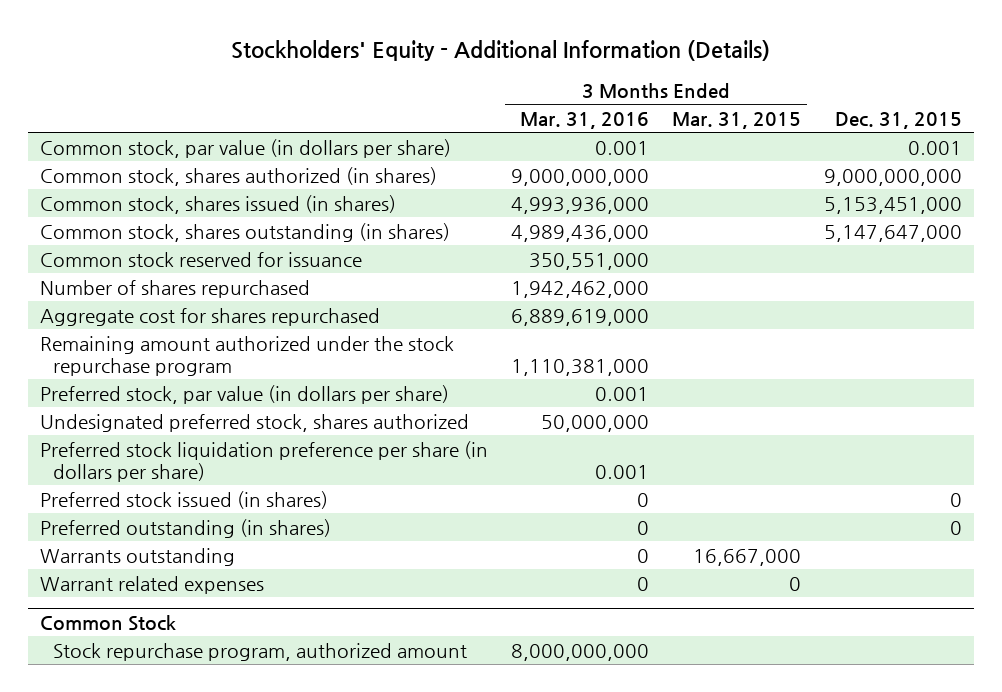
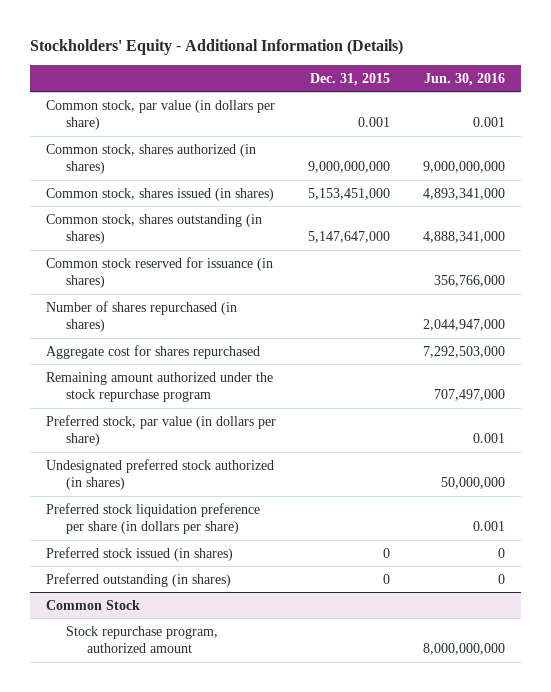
- | 3 Months Ended Mar. 31, 2016 | 3 Months Ended Mar. 31, 2015 | Dec. 31, 2015
+ | Dec. 31, 2015 | Jun. 30, 2016
- Common stock reserved for issuance | 350,551,000 | |
- Number of shares repurchased | 1,942,462,000 | |
+ Common stock reserved for issuance (in shares) | | 356,766,000
+ Number of shares repurchased (in shares) | | 2,044,947,000
- Undesignated preferred stock, shares authorized | 50,000,000 | |
+ Undesignated preferred stock authorized (in shares) | | 50,000,000
- Warrants outstanding | 0 | 16,667,000 |
- Warrant related expenses | 0 | 0 |

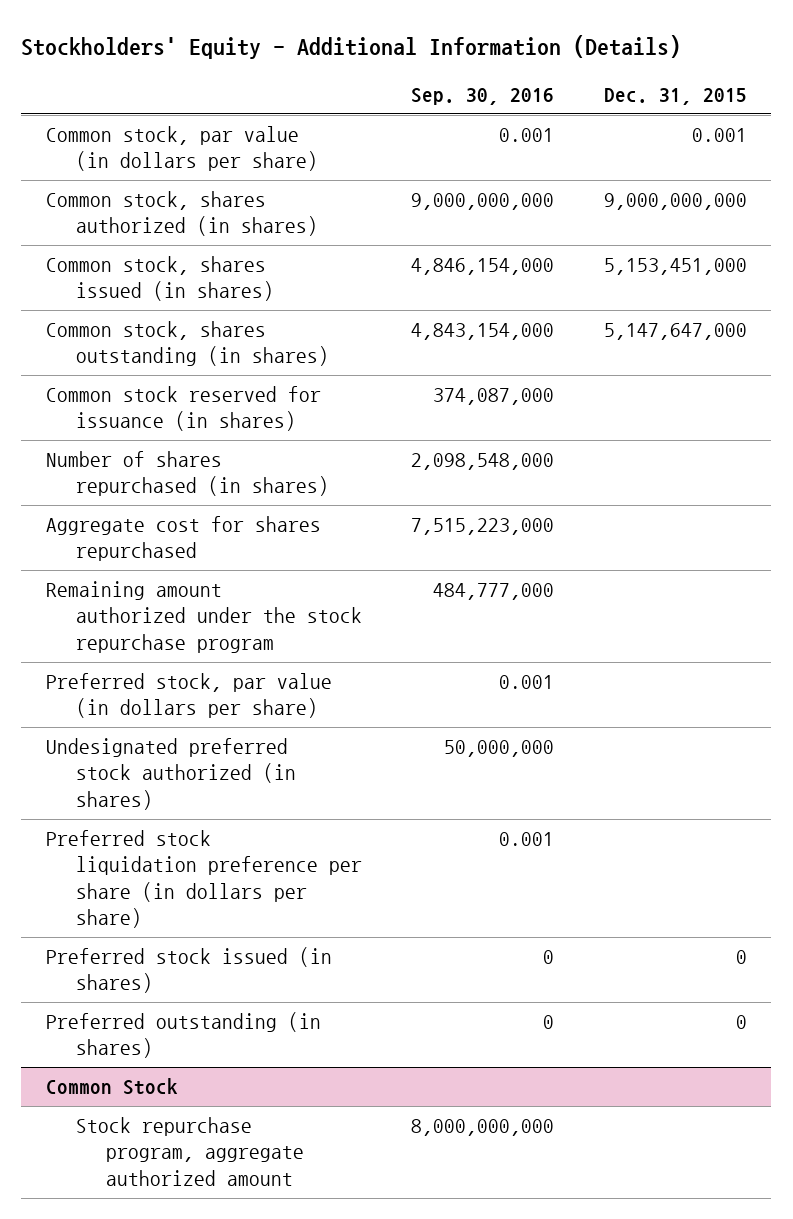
- | Dec. 31, 2015 | Jun. 30, 2016
+ | Sep. 30, 2016 | Dec. 31, 2015
@ Common Stock
- Stock repurchase program, authorized amount | | 8,000,000,000
+ Stock repurchase program, aggregate authorized amount | 8,000,000,000 |

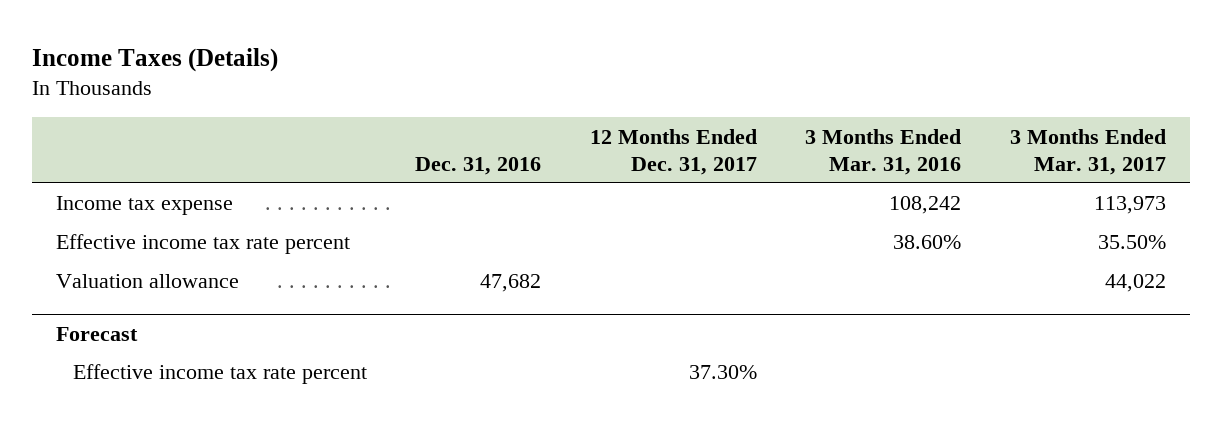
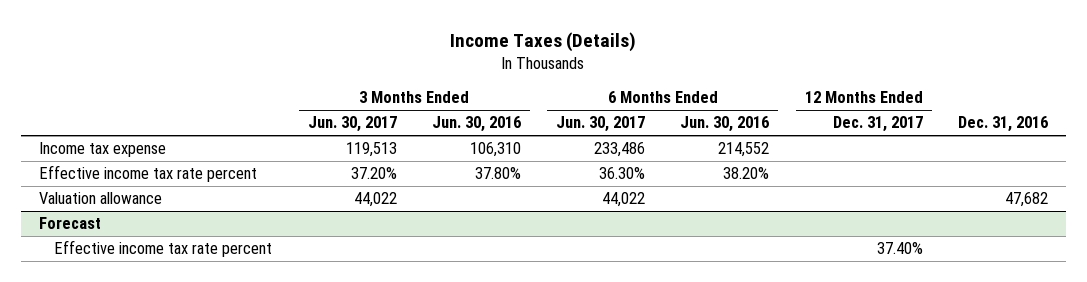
- | Dec. 31, 2016 | 12 Months Ended Dec. 31, 2017 | 3 Months Ended Mar. 31, 2016 | 3 Months Ended Mar. 31, 2017
+ | 3 Months Ended Jun. 30, 2017 | 3 Months Ended Jun. 30, 2016 | 6 Months Ended Jun. 30, 2017 | 6 Months Ended Jun. 30, 2016 | 12 Months Ended Dec. 31, 2017 | Dec. 31, 2016
@ Forecast
- Effective income tax rate percent | | 37.30% | |
+ Effective income tax rate percent | | | | | 37.40% |

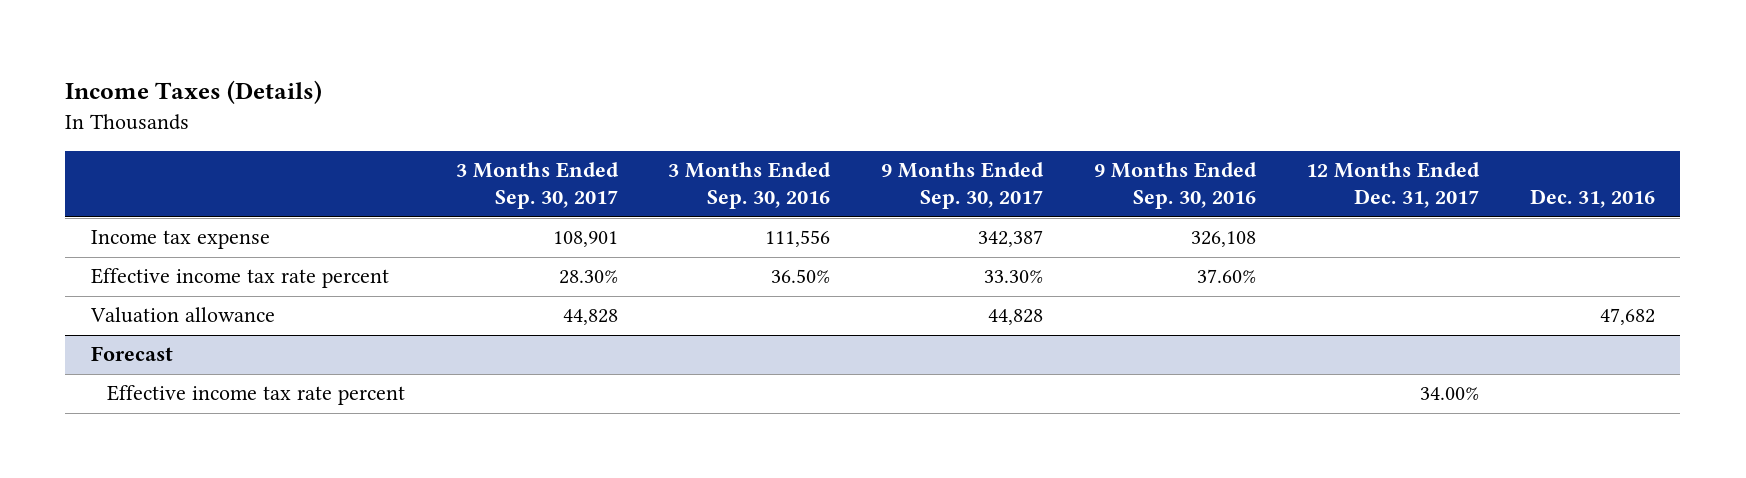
- | 3 Months Ended Jun. 30, 2017 | 3 Months Ended Jun. 30, 2016 | 6 Months Ended Jun. 30, 2017 | 6 Months Ended Jun. 30, 2016 | 12 Months Ended Dec. 31, 2017 | Dec. 31, 2016
+ | 3 Months Ended Sep. 30, 2017 | 3 Months Ended Sep. 30, 2016 | 9 Months Ended Sep. 30, 2017 | 9 Months Ended Sep. 30, 2016 | 12 Months Ended Dec. 31, 2017 | Dec. 31, 2016
@ Forecast
- Effective income tax rate percent | | | | | 37.40% |
+ Effective income tax rate percent | | | | | 34.00% |

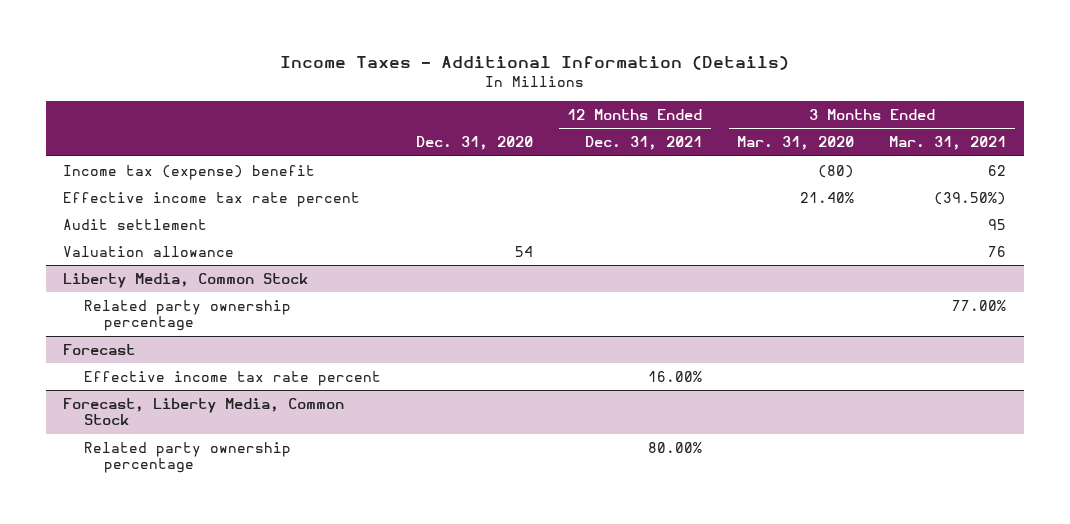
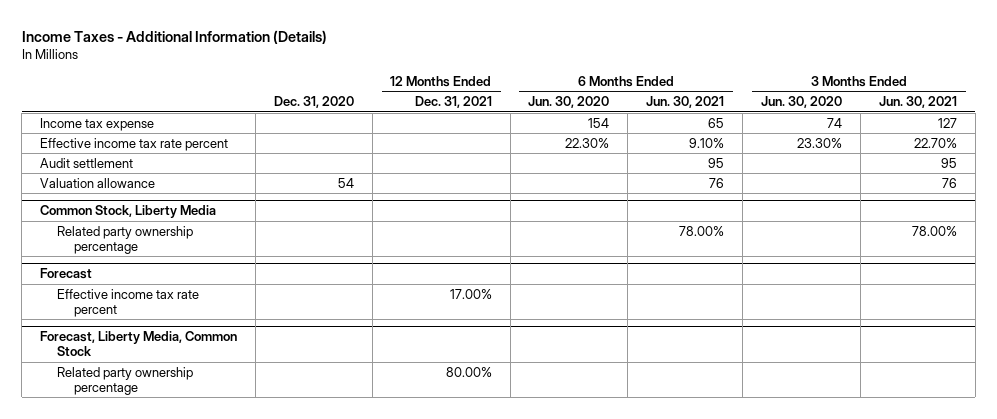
- | Dec. 31, 2020 | 12 Months Ended Dec. 31, 2021 | 3 Months Ended Mar. 31, 2020 | 3 Months Ended Mar. 31, 2021
+ | Dec. 31, 2020 | 12 Months Ended Dec. 31, 2021 | 6 Months Ended Jun. 30, 2020 | 6 Months Ended Jun. 30, 2021 | 3 Months Ended Jun. 30, 2020 | 3 Months Ended Jun. 30, 2021
- Income tax (expense) benefit | | | (80) | 62
+ Income tax expense | | | 154 | 65 | 74 | 127
- Liberty Media, Common Stock
+ Common Stock, Liberty Media
@ Forecast
- Effective income tax rate percent | | 16.00% | |
+ Effective income tax rate percent | | 17.00% | | | |

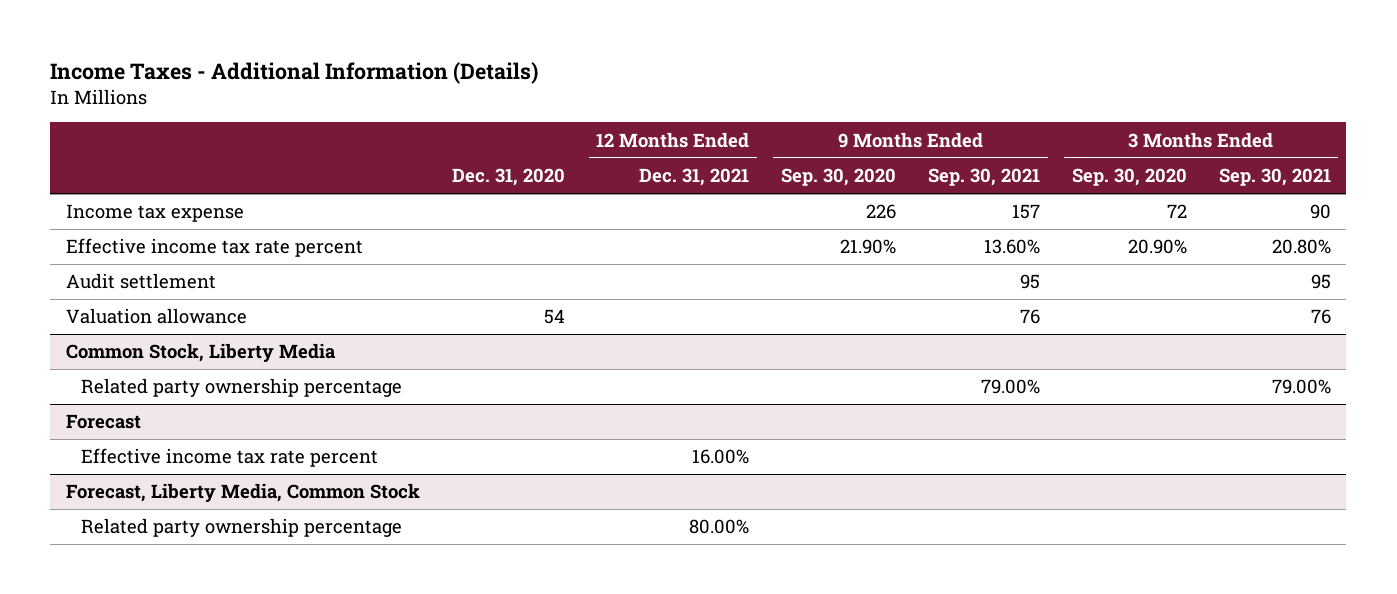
- | Dec. 31, 2020 | 12 Months Ended Dec. 31, 2021 | 6 Months Ended Jun. 30, 2020 | 6 Months Ended Jun. 30, 2021 | 3 Months Ended Jun. 30, 2020 | 3 Months Ended Jun. 30, 2021
+ | Dec. 31, 2020 | 12 Months Ended Dec. 31, 2021 | 9 Months Ended Sep. 30, 2020 | 9 Months Ended Sep. 30, 2021 | 3 Months Ended Sep. 30, 2020 | 3 Months Ended Sep. 30, 2021
@ Forecast
- Effective income tax rate percent | | 17.00% | | | |
+ Effective income tax rate percent | | 16.00% | | | |

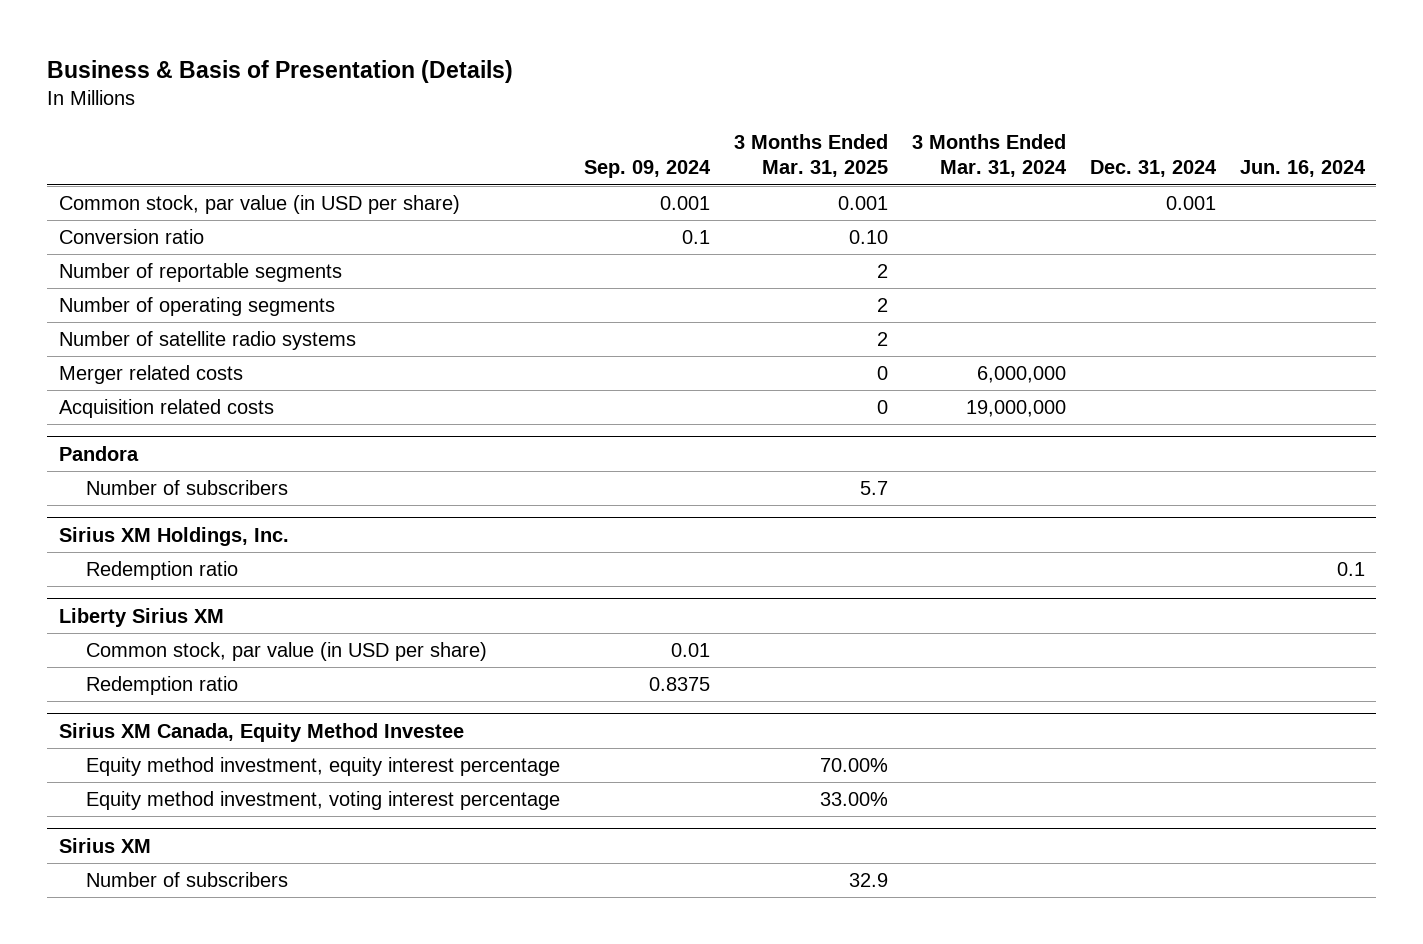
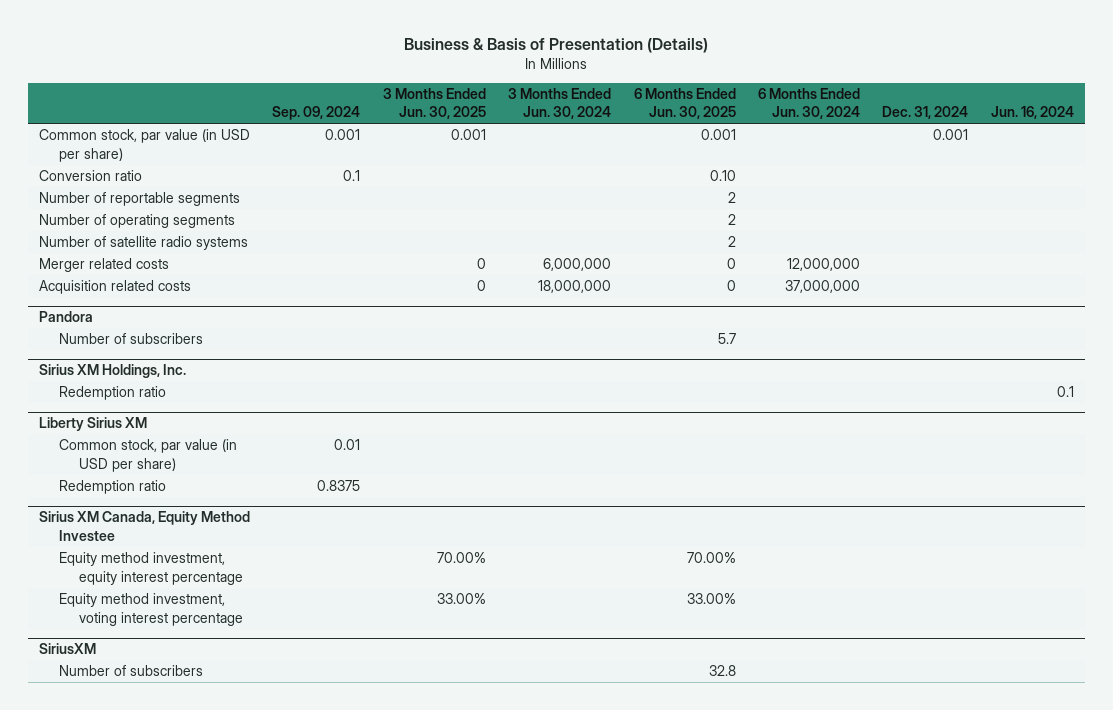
- | Sep. 09, 2024 | 3 Months Ended Mar. 31, 2025 | 3 Months Ended Mar. 31, 2024 | Dec. 31, 2024 | Jun. 16, 2024
+ | Sep. 09, 2024 | 3 Months Ended Jun. 30, 2025 | 3 Months Ended Jun. 30, 2024 | 6 Months Ended Jun. 30, 2025 | 6 Months Ended Jun. 30, 2024 | Dec. 31, 2024 | Jun. 16, 2024
- Sirius XM
+ SiriusXM

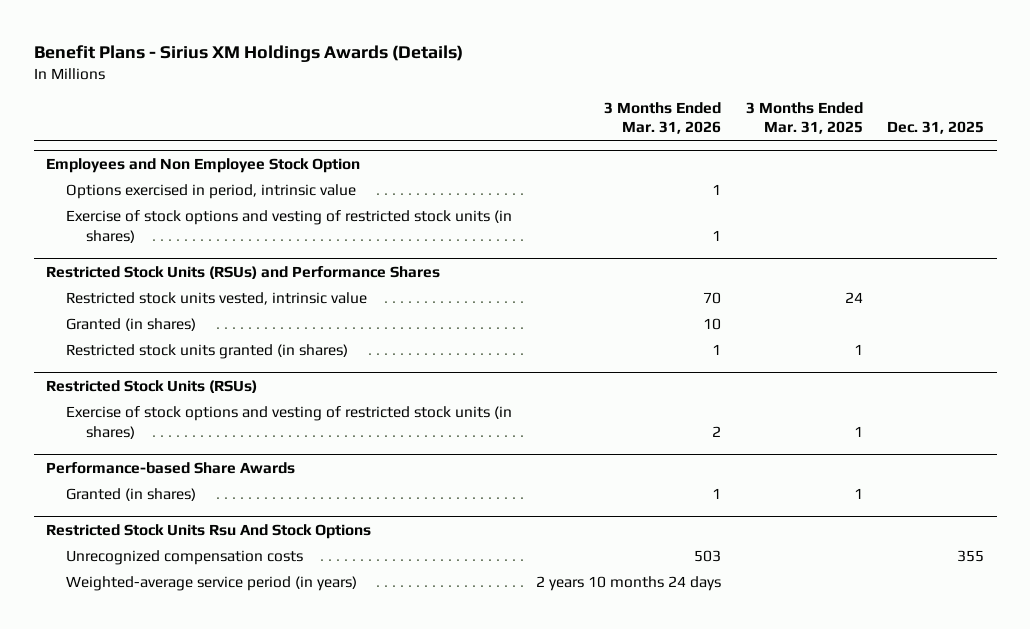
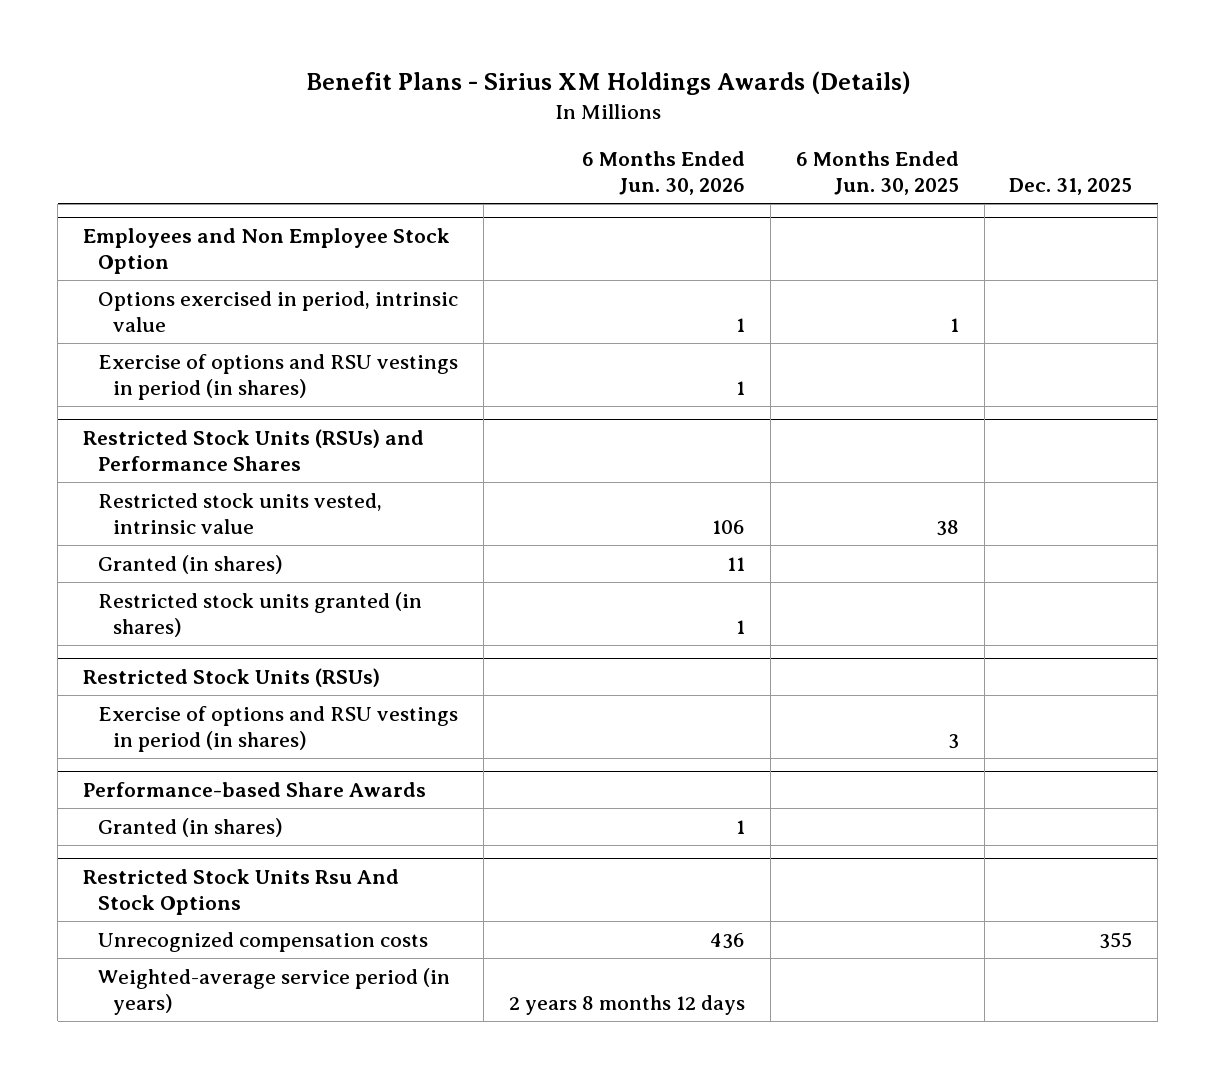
- | 3 Months Ended Mar. 31, 2026 | 3 Months Ended Mar. 31, 2025 | Dec. 31, 2025
+ | 6 Months Ended Jun. 30, 2026 | 6 Months Ended Jun. 30, 2025 | Dec. 31, 2025
@ Employees and Non Employee Stock Option
- Exercise of stock options and vesting of restricted stock units (in shares) | 1 | |
+ Exercise of options and RSU vestings in period (in shares) | 1 | |
@ Restricted Stock Units (RSUs)
- Exercise of stock options and vesting of restricted stock units (in shares) | 2 | 1 |
+ Exercise of options and RSU vestings in period (in shares) | | 3 |

